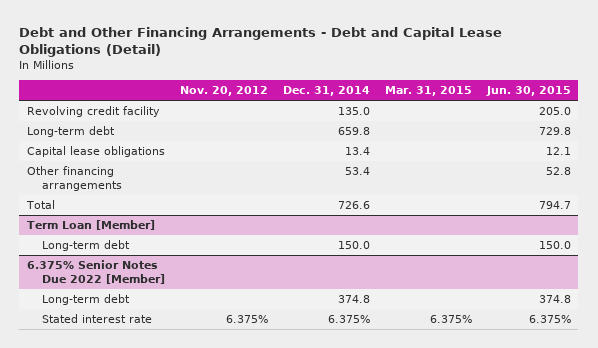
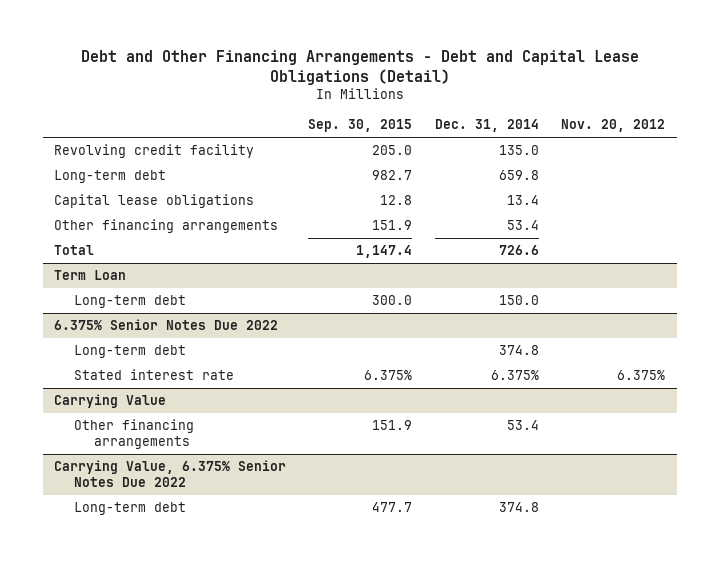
- | Nov. 20, 2012 | Dec. 31, 2014 | Mar. 31, 2015 | Jun. 30, 2015
+ | Sep. 30, 2015 | Dec. 31, 2014 | Nov. 20, 2012
- Term Loan [Member]
+ Term Loan
- 6.375% Senior Notes Due 2022 [Member]
+ 6.375% Senior Notes Due 2022
+ Carrying Value
+ Other financing arrangements | 151.9 | 53.4 |
+ Carrying Value, 6.375% Senior Notes Due 2022
+ Long-term debt | 477.7 | 374.8 |

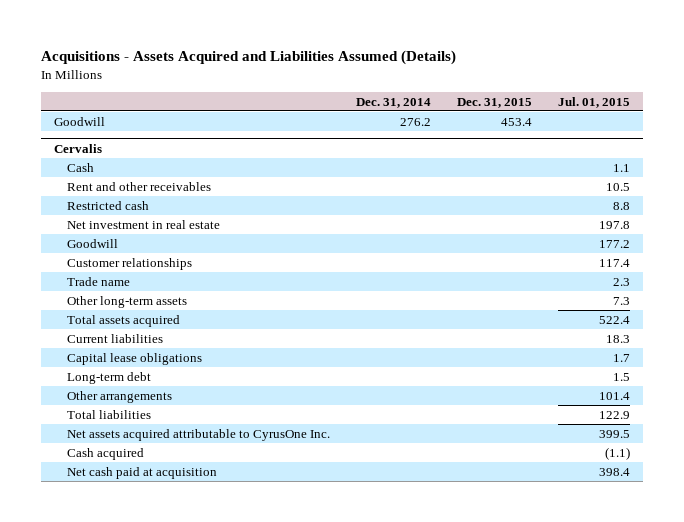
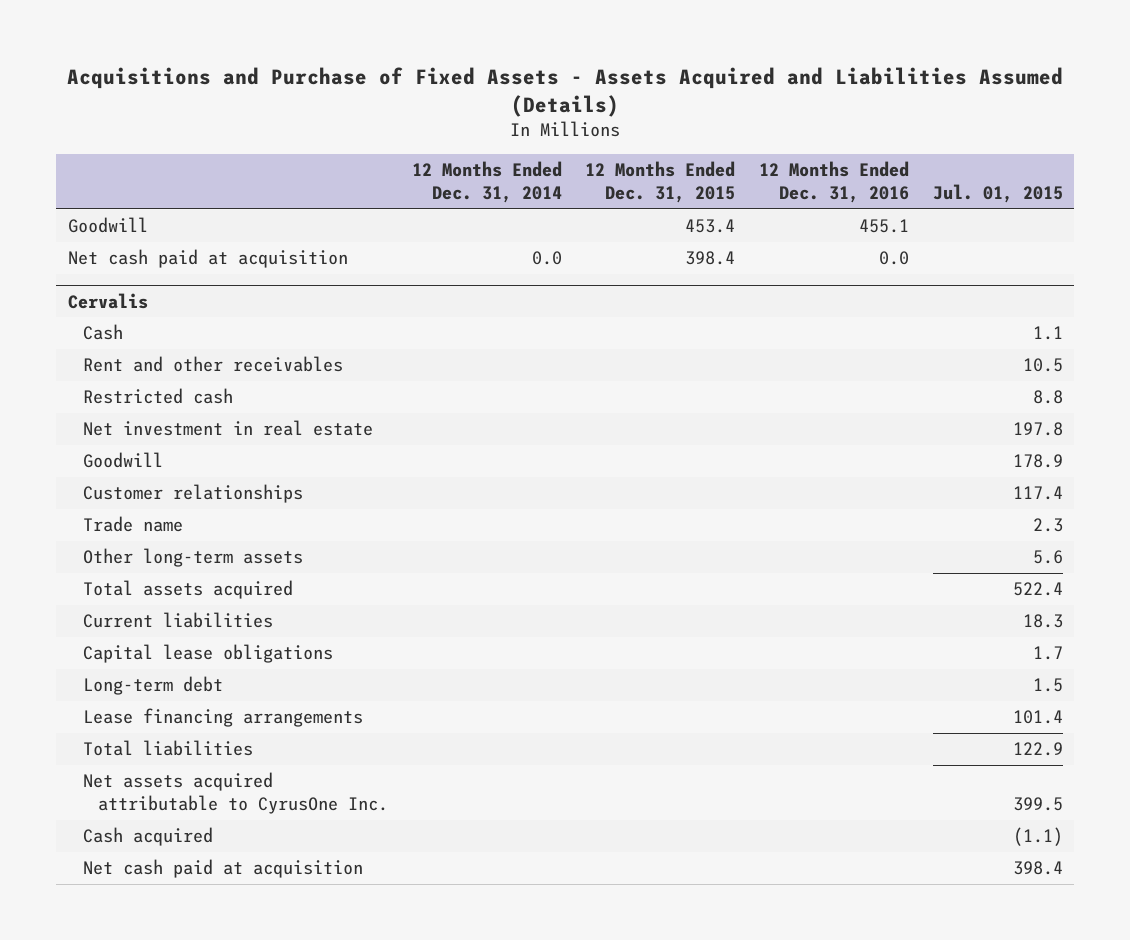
- Acquisitions - Assets Acquired and Liabilities Assumed (Details)
+ Acquisitions and Purchase of Fixed Assets - Assets Acquired and Liabilities Assumed (Details)
- | Dec. 31, 2014 | Dec. 31, 2015 | Jul. 01, 2015
+ | 12 Months Ended Dec. 31, 2014 | 12 Months Ended Dec. 31, 2015 | 12 Months Ended Dec. 31, 2016 | Jul. 01, 2015
+ Net cash paid at acquisition | 0.0 | 398.4 | 0.0 |
@ Cervalis
- Goodwill | | | 177.2
+ Goodwill | | | | 178.9
- Other long-term assets | | | 7.3
+ Other long-term assets | | | | 5.6
- Other arrangements | | | 101.4
+ Lease financing arrangements | | | | 101.4

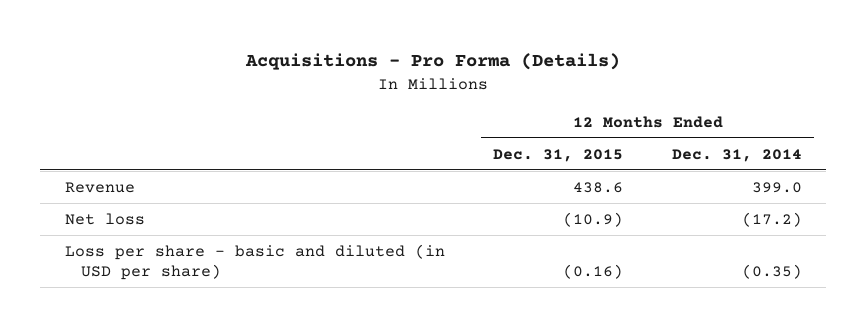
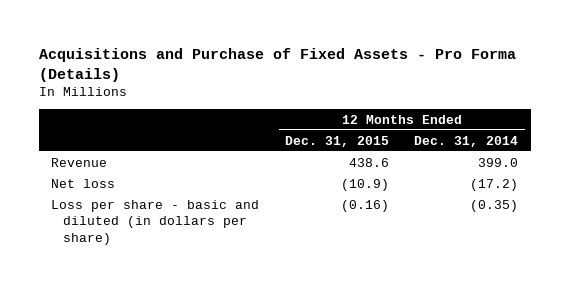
- Acquisitions - Pro Forma (Details)
+ Acquisitions and Purchase of Fixed Assets - Pro Forma (Details)
- Loss per share - basic and diluted (in USD per share) | (0.16) | (0.35)
+ Loss per share - basic and diluted (in dollars per share) | (0.16) | (0.35)

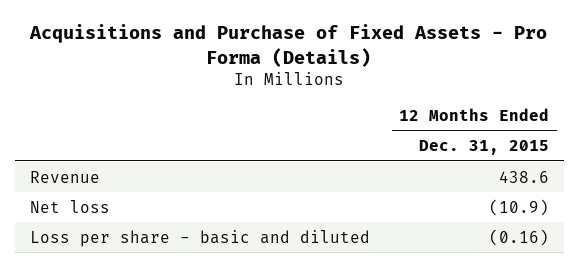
- | 12 Months Ended Dec. 31, 2015 | 12 Months Ended Dec. 31, 2014
+ | 12 Months Ended Dec. 31, 2015
- Loss per share - basic and diluted (in dollars per share) | (0.16) | (0.35)
+ Loss per share - basic and diluted | (0.16)

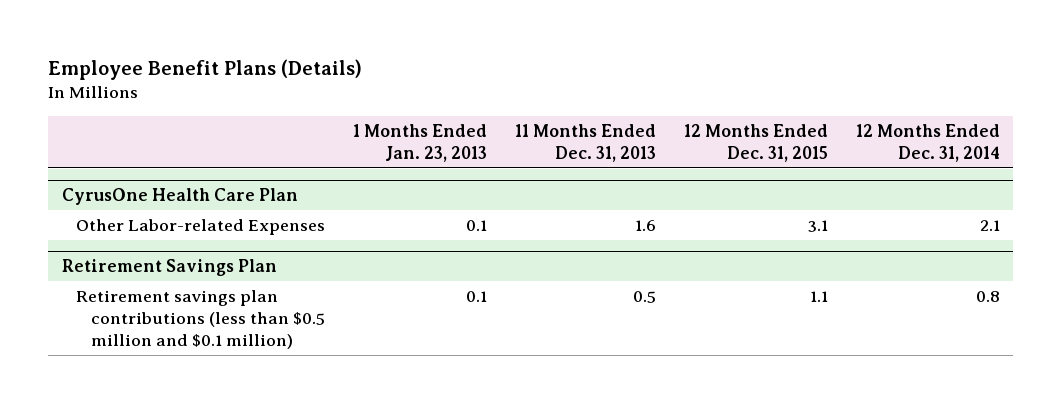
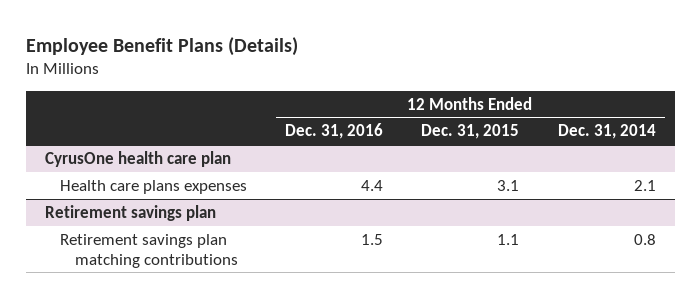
- | 1 Months Ended Jan. 23, 2013 | 11 Months Ended Dec. 31, 2013 | 12 Months Ended Dec. 31, 2015 | 12 Months Ended Dec. 31, 2014
+ | 12 Months Ended Dec. 31, 2016 | 12 Months Ended Dec. 31, 2015 | 12 Months Ended Dec. 31, 2014
- CyrusOne Health Care Plan
- Other Labor-related Expenses | 0.1 | 1.6 | 3.1 | 2.1
- Retirement Savings Plan
- Retirement savings plan contributions (less than $0.5 million and $0.1 million) | 0.1 | 0.5 | 1.1 | 0.8
+ CyrusOne health care plan
+ Health care plans expenses | 4.4 | 3.1 | 2.1
+ Retirement savings plan
+ Retirement savings plan matching contributions | 1.5 | 1.1 | 0.8

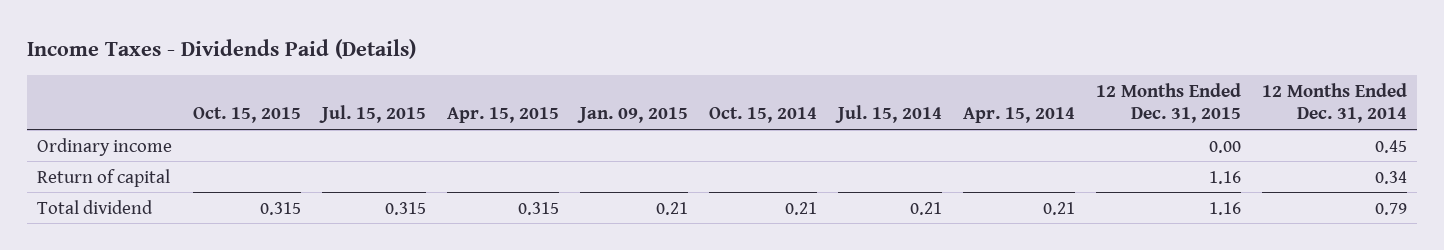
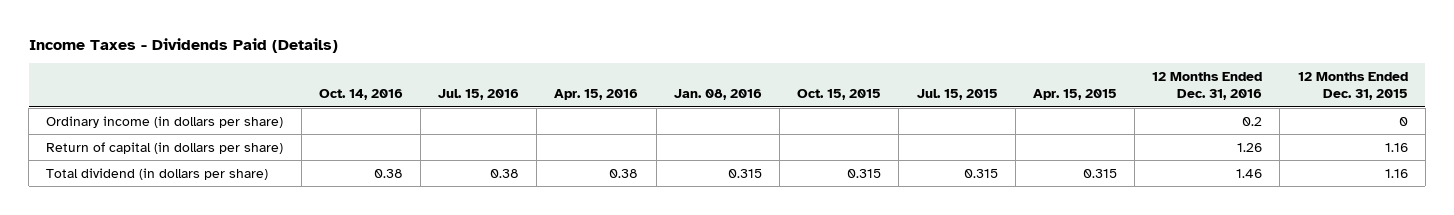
- | Oct. 15, 2015 | Jul. 15, 2015 | Apr. 15, 2015 | Jan. 09, 2015 | Oct. 15, 2014 | Jul. 15, 2014 | Apr. 15, 2014 | 12 Months Ended Dec. 31, 2015 | 12 Months Ended Dec. 31, 2014
+ | Oct. 14, 2016 | Jul. 15, 2016 | Apr. 15, 2016 | Jan. 08, 2016 | Oct. 15, 2015 | Jul. 15, 2015 | Apr. 15, 2015 | 12 Months Ended Dec. 31, 2016 | 12 Months Ended Dec. 31, 2015
- Ordinary income | | | | | | | | 0.00 | 0.45
- Return of capital | | | | | | | | 1.16 | 0.34
- Total dividend | 0.315 | 0.315 | 0.315 | 0.21 | 0.21 | 0.21 | 0.21 | 1.16 | 0.79
+ Ordinary income (in dollars per share) | | | | | | | | 0.2 | 0
+ Return of capital (in dollars per share) | | | | | | | | 1.26 | 1.16
+ Total dividend (in dollars per share) | 0.38 | 0.38 | 0.38 | 0.315 | 0.315 | 0.315 | 0.315 | 1.46 | 1.16

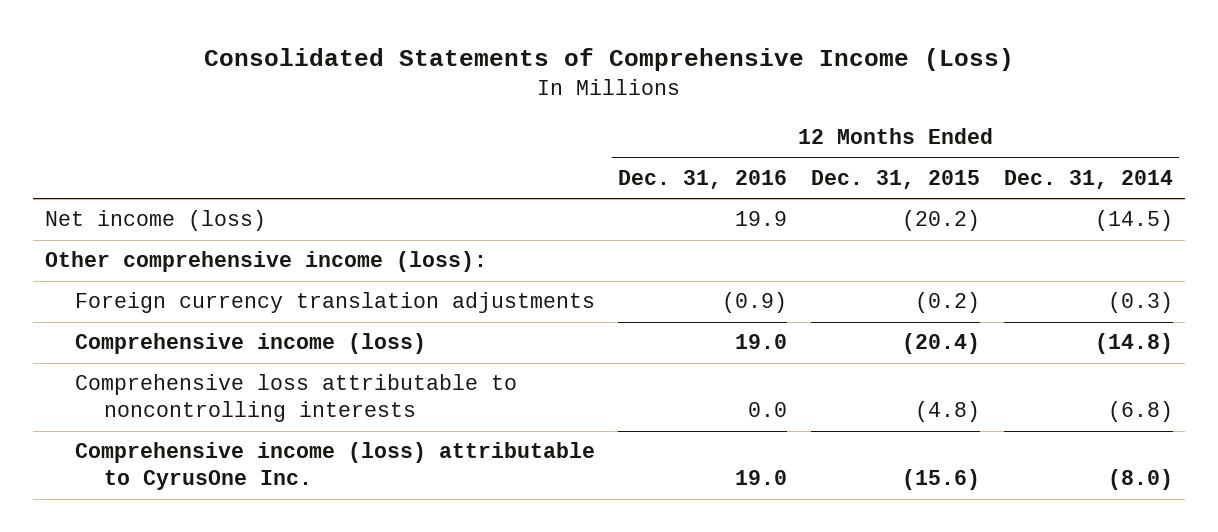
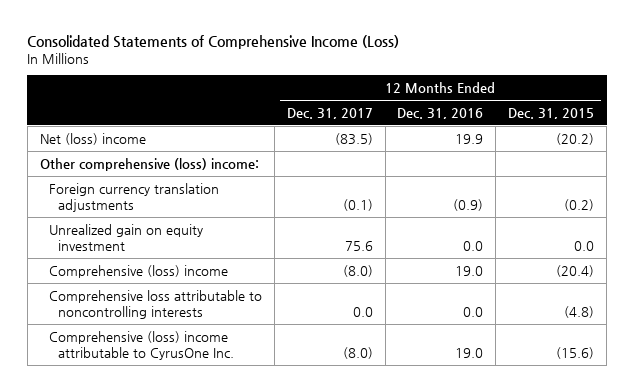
- | 12 Months Ended Dec. 31, 2016 | 12 Months Ended Dec. 31, 2015 | 12 Months Ended Dec. 31, 2014
+ | 12 Months Ended Dec. 31, 2017 | 12 Months Ended Dec. 31, 2016 | 12 Months Ended Dec. 31, 2015
- Net income (loss) | 19.9 | (20.2) | (14.5)
- Other comprehensive income (loss):
+ Net (loss) income | (83.5) | 19.9 | (20.2)
+ Other comprehensive (loss) income:
- Comprehensive income (loss) | 19.0 | (20.4) | (14.8)
+ Unrealized gain on equity investment | 75.6 | 0.0 | 0.0
+ Comprehensive (loss) income | (8.0) | 19.0 | (20.4)
- Comprehensive income (loss) attributable to CyrusOne Inc. | 19.0 | (15.6) | (8.0)
+ Comprehensive (loss) income attributable to CyrusOne Inc. | (8.0) | 19.0 | (15.6)

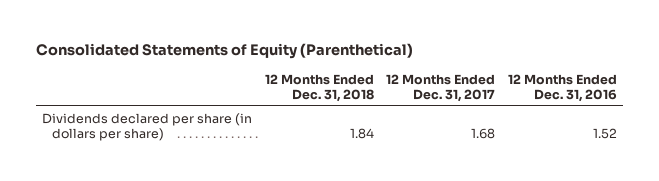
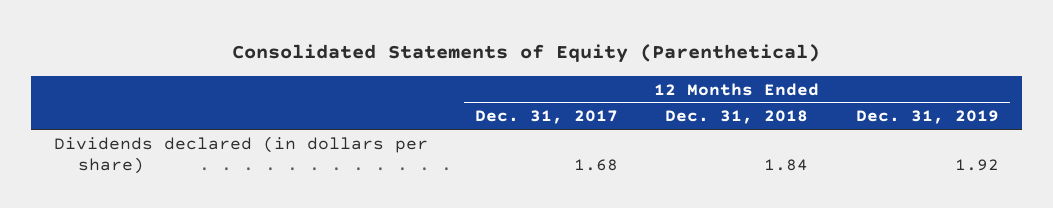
- | 12 Months Ended Dec. 31, 2018 | 12 Months Ended Dec. 31, 2017 | 12 Months Ended Dec. 31, 2016
+ | 12 Months Ended Dec. 31, 2017 | 12 Months Ended Dec. 31, 2018 | 12 Months Ended Dec. 31, 2019
- Dividends declared per share (in dollars per share) | 1.84 | 1.68 | 1.52
+ Dividends declared (in dollars per share) | 1.68 | 1.84 | 1.92

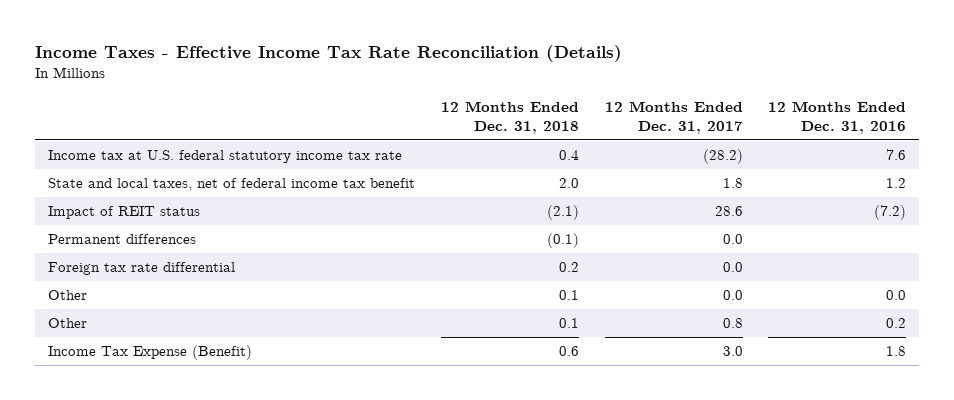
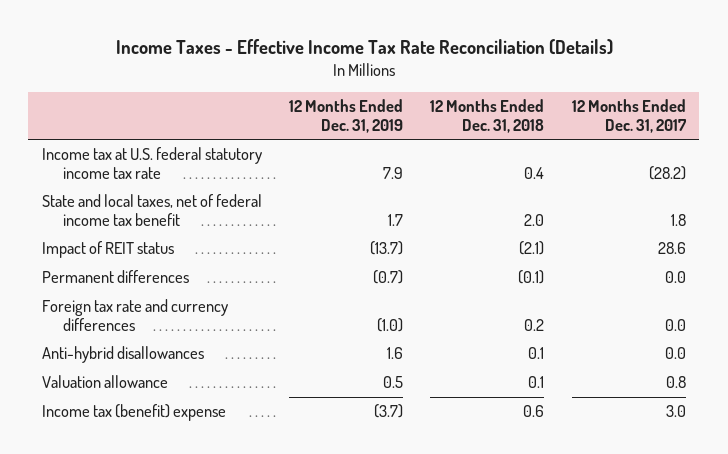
- | 12 Months Ended Dec. 31, 2018 | 12 Months Ended Dec. 31, 2017 | 12 Months Ended Dec. 31, 2016
+ | 12 Months Ended Dec. 31, 2019 | 12 Months Ended Dec. 31, 2018 | 12 Months Ended Dec. 31, 2017
- Foreign tax rate differential | 0.2 | 0.0 |
- Other | 0.1 | 0.0 | 0.0
- Other | 0.1 | 0.8 | 0.2
- Income Tax Expense (Benefit) | 0.6 | 3.0 | 1.8
+ Foreign tax rate and currency differences | (1.0) | 0.2 | 0.0
+ Anti-hybrid disallowances | 1.6 | 0.1 | 0.0
+ Valuation allowance | 0.5 | 0.1 | 0.8
+ Income tax (benefit) expense | (3.7) | 0.6 | 3.0

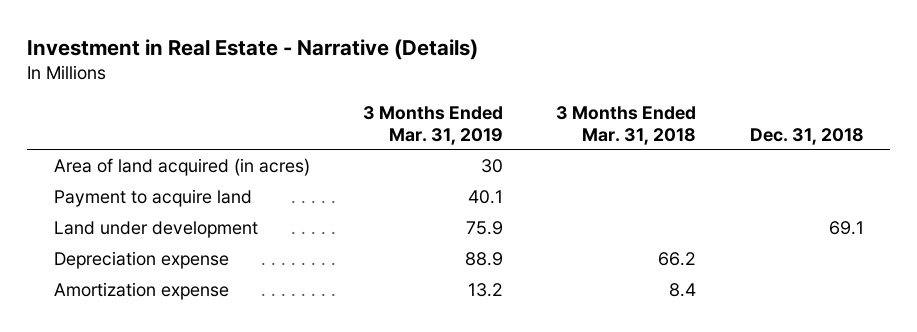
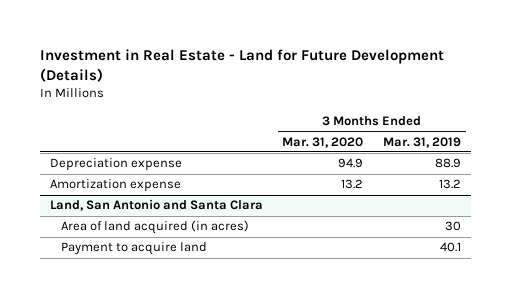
- Investment in Real Estate - Narrative (Details)
+ Investment in Real Estate - Land for Future Development (Details)
- | 3 Months Ended Mar. 31, 2019 | 3 Months Ended Mar. 31, 2018 | Dec. 31, 2018
+ | 3 Months Ended Mar. 31, 2020 | 3 Months Ended Mar. 31, 2019
- Area of land acquired (in acres) | 30 | |
- Payment to acquire land | 40.1 | |
- Land under development | 75.9 | | 69.1
+ Land, San Antonio and Santa Clara
+ Area of land acquired (in acres) | | 30
+ Payment to acquire land | | 40.1

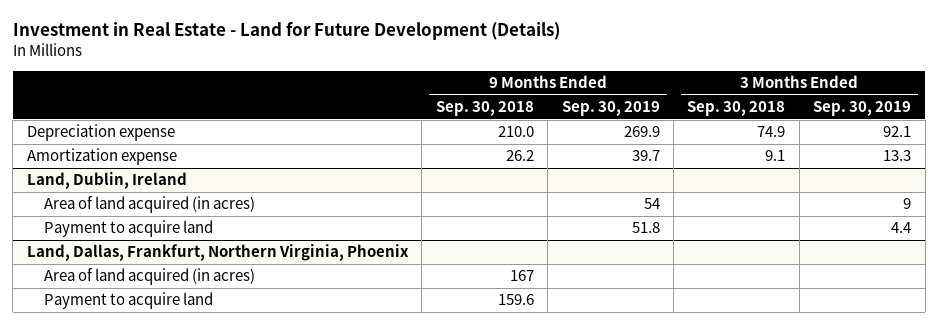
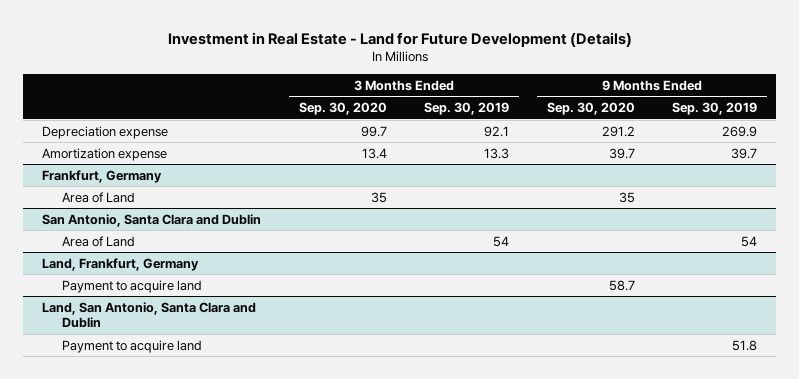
- | 9 Months Ended Sep. 30, 2018 | 9 Months Ended Sep. 30, 2019 | 3 Months Ended Sep. 30, 2018 | 3 Months Ended Sep. 30, 2019
+ | 3 Months Ended Sep. 30, 2020 | 3 Months Ended Sep. 30, 2019 | 9 Months Ended Sep. 30, 2020 | 9 Months Ended Sep. 30, 2019
- Land, Dublin, Ireland
- Area of land acquired (in acres) | | 54 | | 9
- Payment to acquire land | | 51.8 | | 4.4
- Land, Dallas, Frankfurt, Northern Virginia, Phoenix
- Area of land acquired (in acres) | 167 | | |
+ Frankfurt, Germany
+ Area of Land | 35 | | 35 |
+ San Antonio, Santa Clara and Dublin
+ Area of Land | | 54 | | 54
+ Land, Frankfurt, Germany
+ Land, San Antonio, Santa Clara and Dublin
+ Payment to acquire land | | | | 51.8

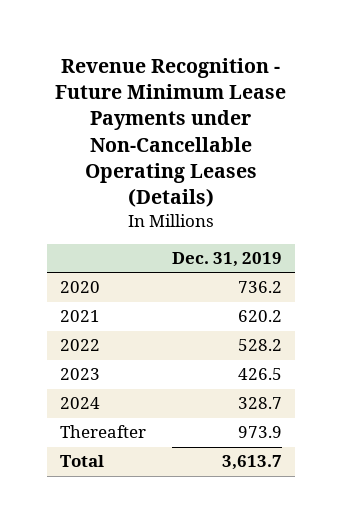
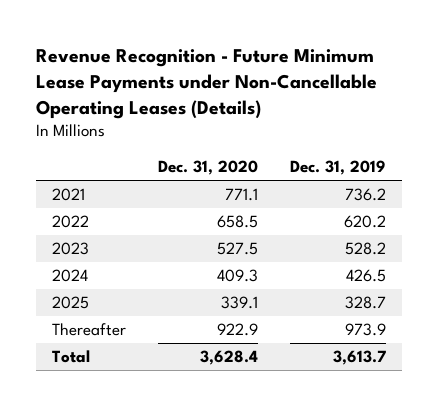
- | Dec. 31, 2019
+ | Dec. 31, 2020 | Dec. 31, 2019
- 2020 | 736.2
- 2021 | 620.2
- 2022 | 528.2
- 2023 | 426.5
- 2024 | 328.7
+ 2021 | 771.1 | 736.2
+ 2022 | 658.5 | 620.2
+ 2023 | 527.5 | 528.2
+ 2024 | 409.3 | 426.5
+ 2025 | 339.1 | 328.7

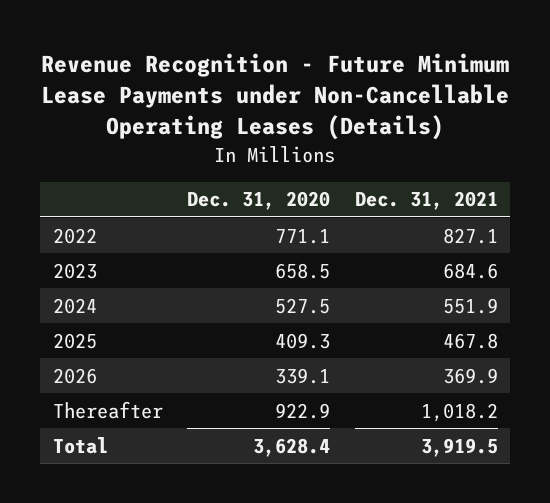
- | Dec. 31, 2020 | Dec. 31, 2019
+ | Dec. 31, 2020 | Dec. 31, 2021
- 2021 | 771.1 | 736.2
- 2022 | 658.5 | 620.2
- 2023 | 527.5 | 528.2
- 2024 | 409.3 | 426.5
- 2025 | 339.1 | 328.7
+ 2022 | 771.1 | 827.1
+ 2023 | 658.5 | 684.6
+ 2024 | 527.5 | 551.9
+ 2025 | 409.3 | 467.8
+ 2026 | 339.1 | 369.9

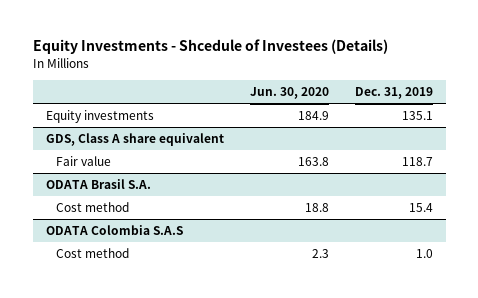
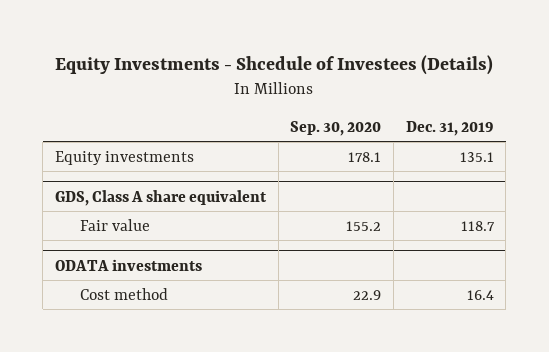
- | Jun. 30, 2020 | Dec. 31, 2019
+ | Sep. 30, 2020 | Dec. 31, 2019
- ODATA Brasil S.A.
- Cost method | 18.8 | 15.4
- ODATA Colombia S.A.S
- Cost method | 2.3 | 1.0
+ ODATA investments
+ Cost method | 22.9 | 16.4

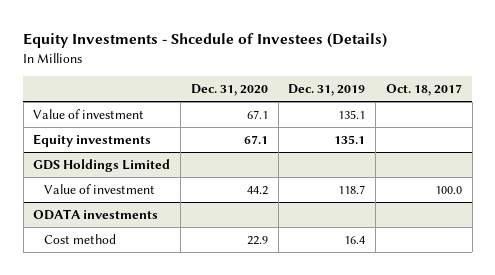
- | Sep. 30, 2020 | Dec. 31, 2019
+ | Dec. 31, 2020 | Dec. 31, 2019 | Oct. 18, 2017
+ Value of investment | 67.1 | 135.1 |
- GDS, Class A share equivalent
- Fair value | 155.2 | 118.7
+ GDS Holdings Limited
+ Value of investment | 44.2 | 118.7 | 100.0

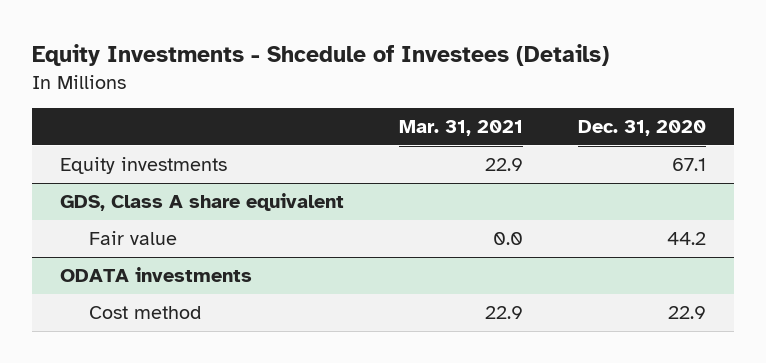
- | Dec. 31, 2020 | Dec. 31, 2019 | Oct. 18, 2017
+ | Mar. 31, 2021 | Dec. 31, 2020
- Value of investment | 67.1 | 135.1 |
- GDS Holdings Limited
- Value of investment | 44.2 | 118.7 | 100.0
+ GDS, Class A share equivalent
+ Fair value | 0.0 | 44.2

